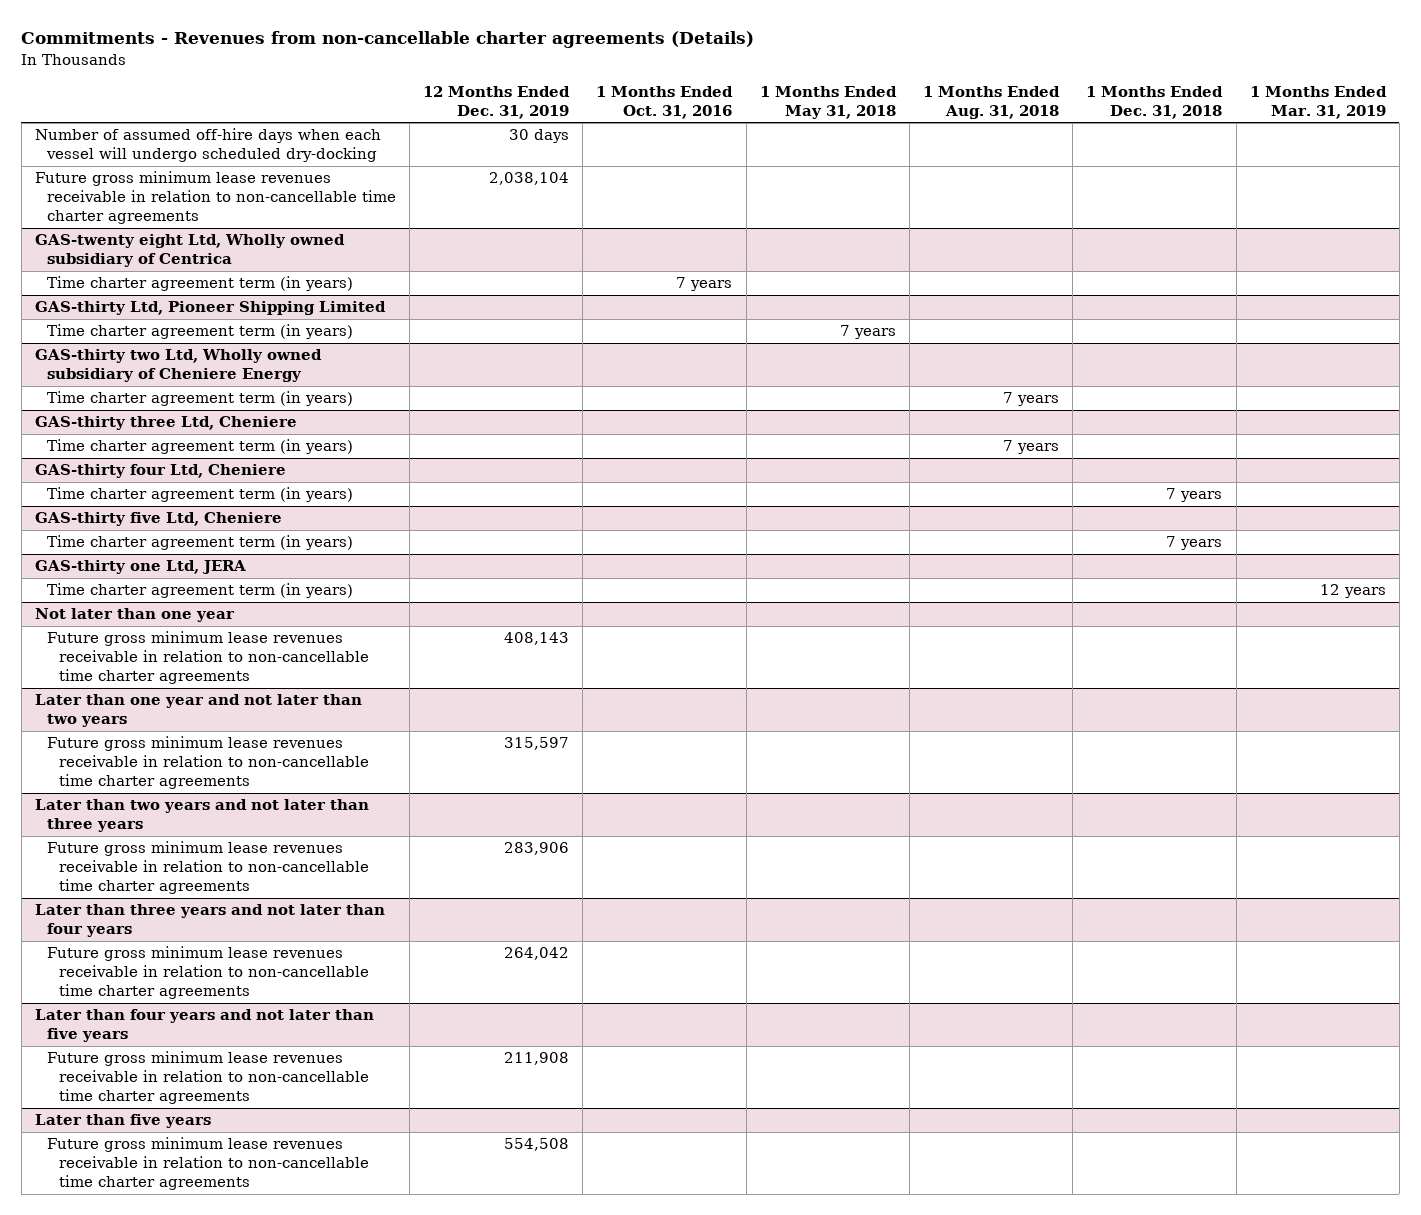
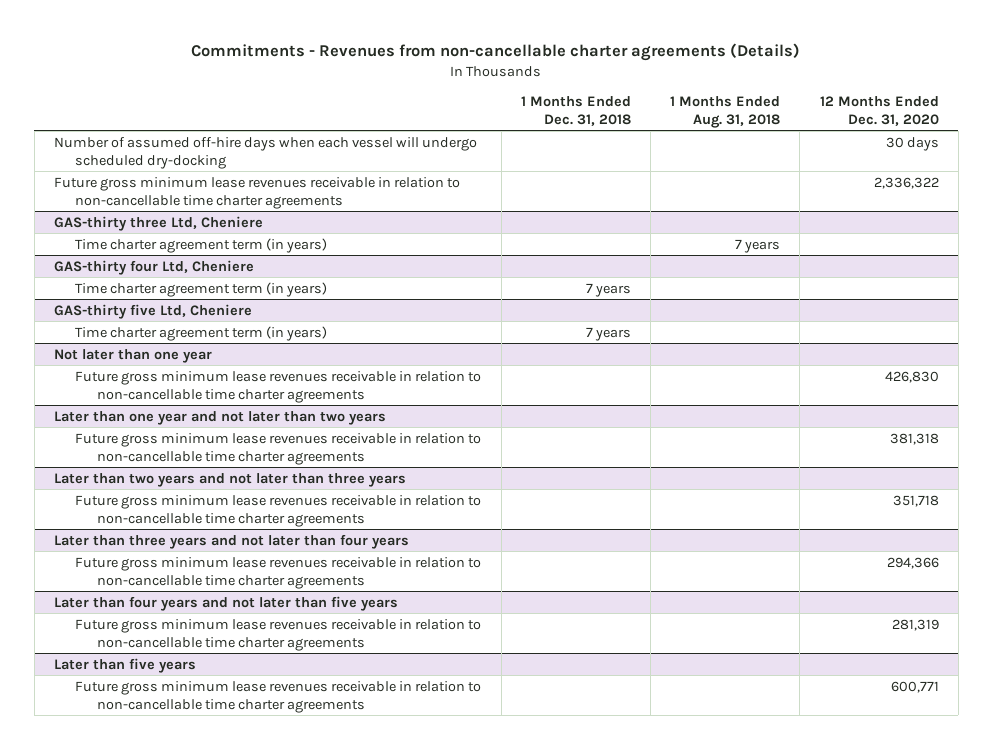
- | 12 Months Ended Dec. 31, 2019 | 1 Months Ended Oct. 31, 2016 | 1 Months Ended May 31, 2018 | 1 Months Ended Aug. 31, 2018 | 1 Months Ended Dec. 31, 2018 | 1 Months Ended Mar. 31, 2019
+ | 1 Months Ended Dec. 31, 2018 | 1 Months Ended Aug. 31, 2018 | 12 Months Ended Dec. 31, 2020
- GAS-twenty eight Ltd, Wholly owned subsidiary of Centrica
- Time charter agreement term (in years) | | 7 years | | | |
- GAS-thirty Ltd, Pioneer Shipping Limited
- Time charter agreement term (in years) | | | 7 years | | |
- GAS-thirty two Ltd, Wholly owned subsidiary of Cheniere Energy
- Time charter agreement term (in years) | | | | 7 years | |
- GAS-thirty one Ltd, JERA
- Time charter agreement term (in years) | | | | | | 12 years

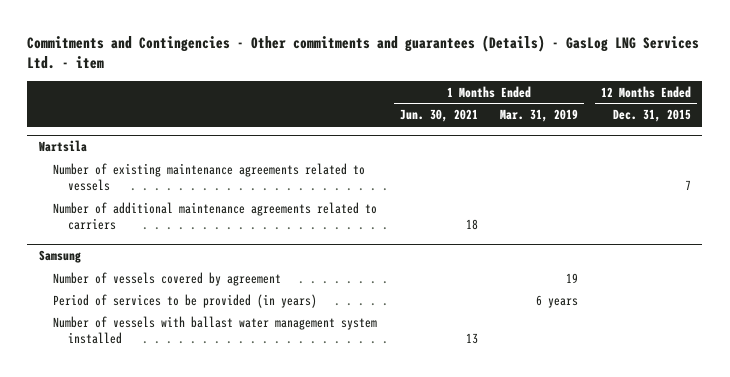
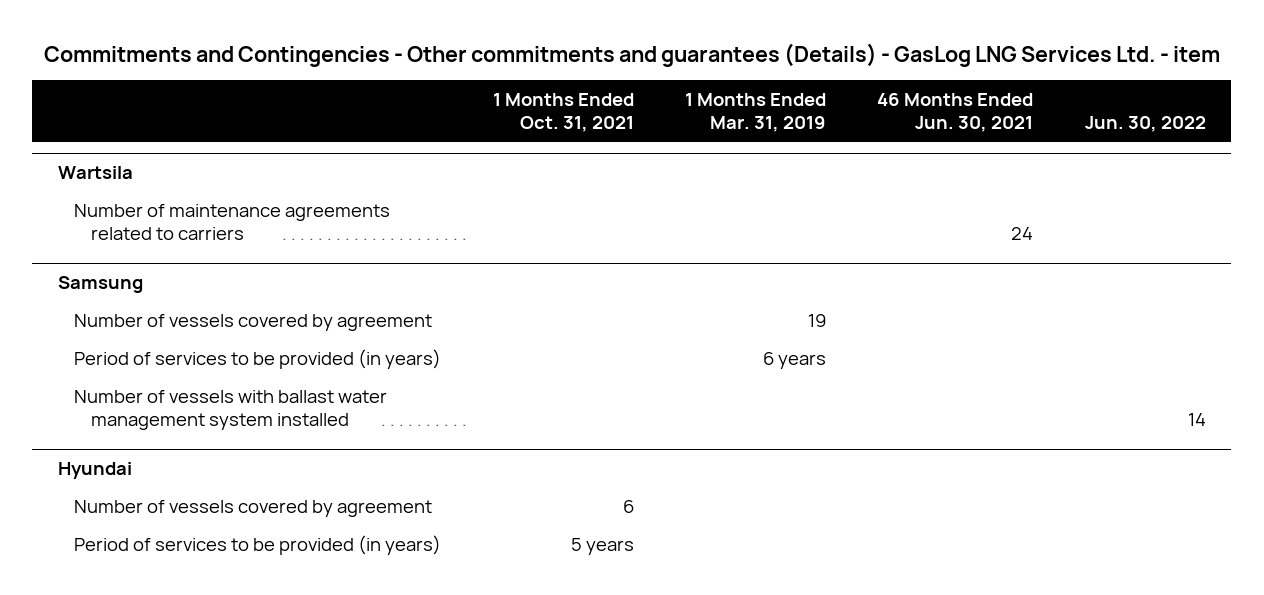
- | 1 Months Ended Jun. 30, 2021 | 1 Months Ended Mar. 31, 2019 | 12 Months Ended Dec. 31, 2015
+ | 1 Months Ended Oct. 31, 2021 | 1 Months Ended Mar. 31, 2019 | 46 Months Ended Jun. 30, 2021 | Jun. 30, 2022
@ Wartsila
- Number of existing maintenance agreements related to vessels | | | 7
- Number of additional maintenance agreements related to carriers | 18 | |
+ Number of maintenance agreements related to carriers | | | 24 |
+ Hyundai
+ Number of vessels covered by agreement | 6 | | |
+ Period of services to be provided (in years) | 5 years | | |

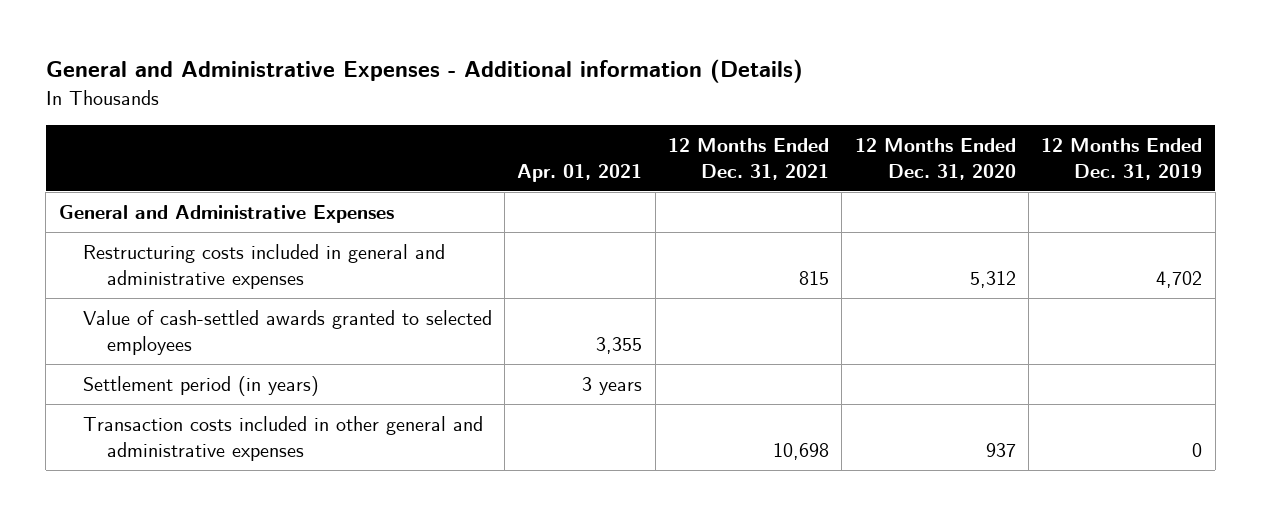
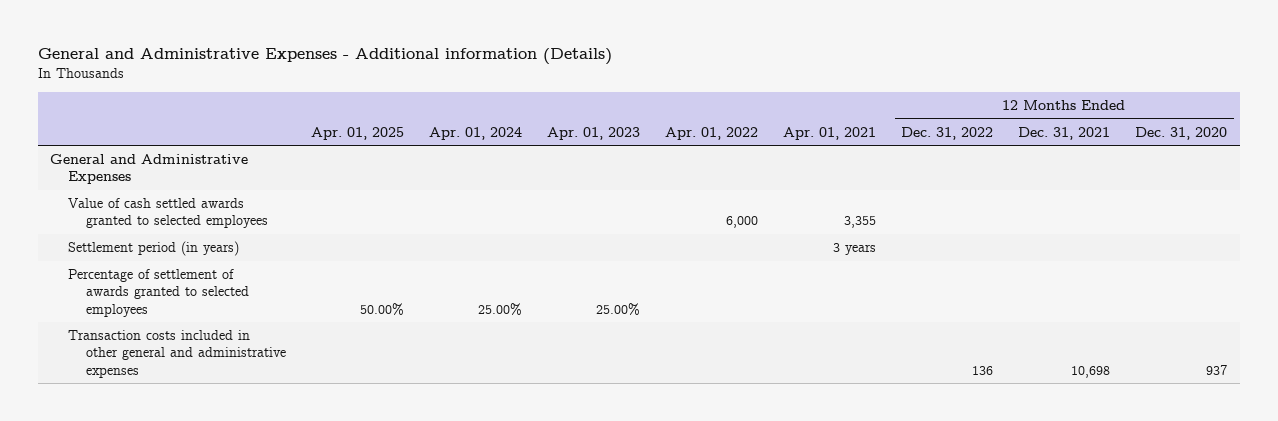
- | Apr. 01, 2021 | 12 Months Ended Dec. 31, 2021 | 12 Months Ended Dec. 31, 2020 | 12 Months Ended Dec. 31, 2019
+ | Apr. 01, 2025 | Apr. 01, 2024 | Apr. 01, 2023 | Apr. 01, 2022 | Apr. 01, 2021 | 12 Months Ended Dec. 31, 2022 | 12 Months Ended Dec. 31, 2021 | 12 Months Ended Dec. 31, 2020
- Restructuring costs included in general and administrative expenses | | 815 | 5,312 | 4,702
- Value of cash-settled awards granted to selected employees | 3,355 | | |
+ Value of cash settled awards granted to selected employees | | | | 6,000 | 3,355 | | |
+ Percentage of settlement of awards granted to selected employees | 50.00% | 25.00% | 25.00% | | | | |

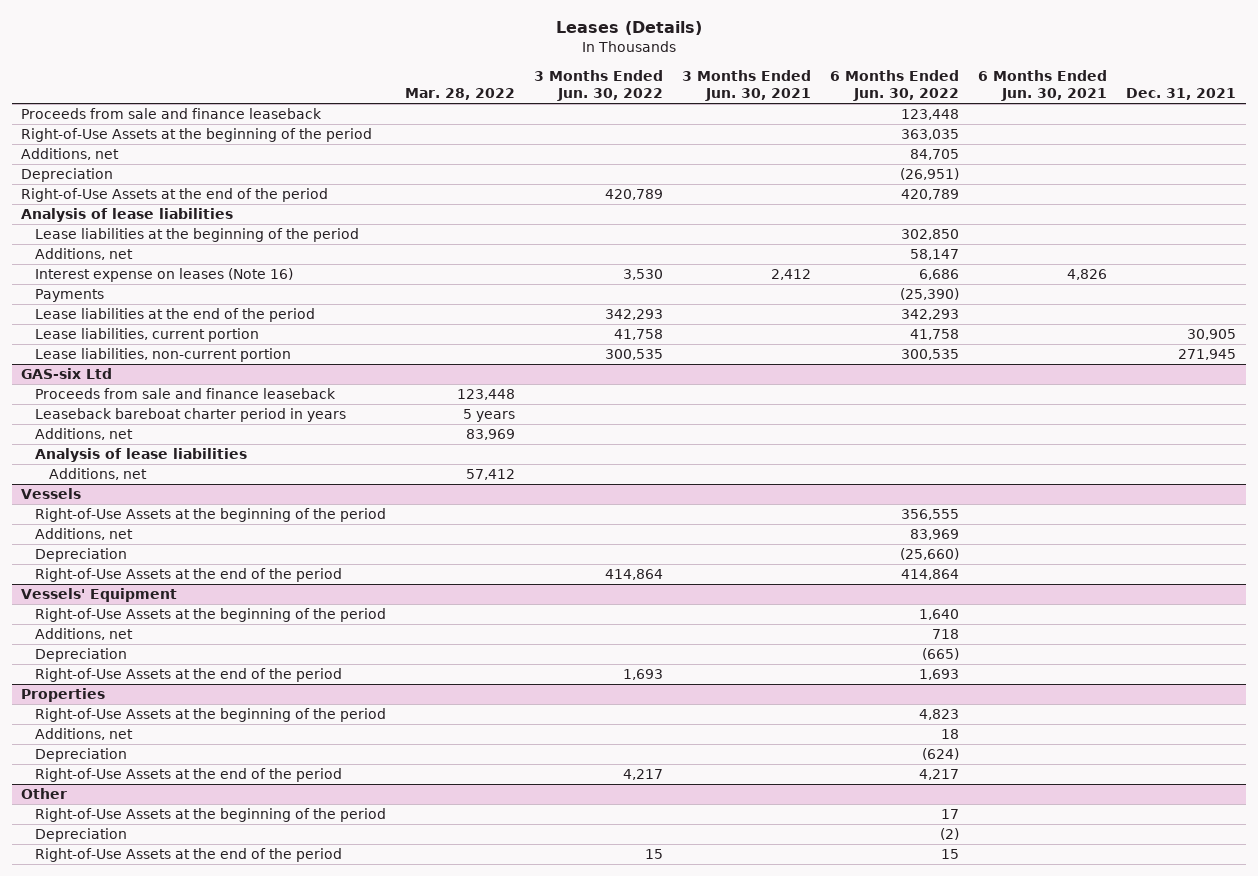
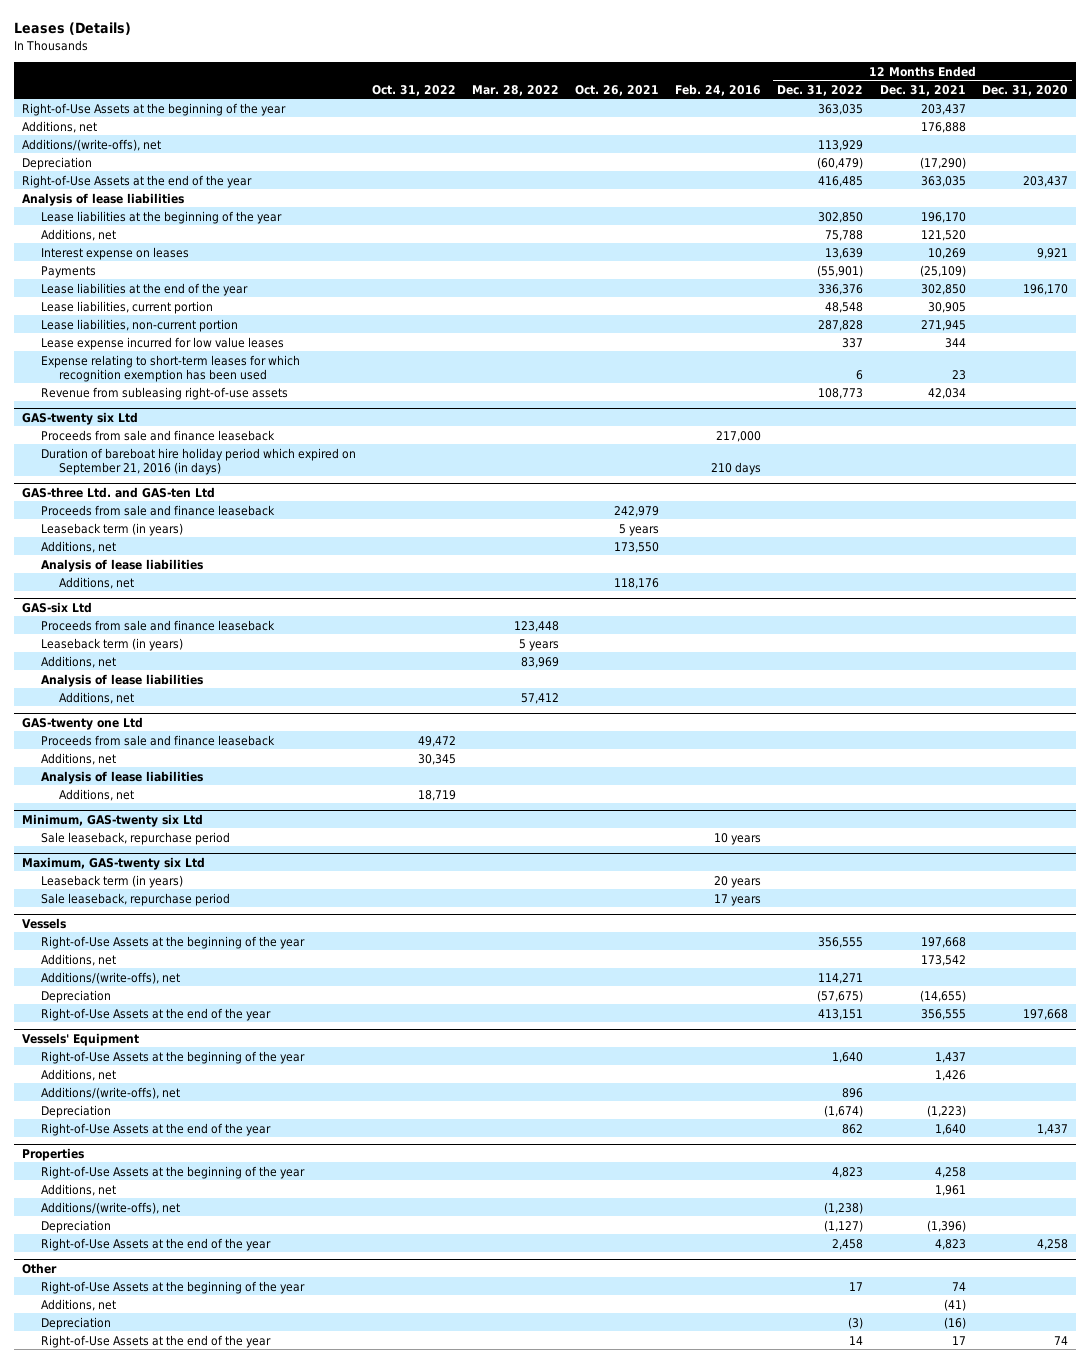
- | Mar. 28, 2022 | 3 Months Ended Jun. 30, 2022 | 3 Months Ended Jun. 30, 2021 | 6 Months Ended Jun. 30, 2022 | 6 Months Ended Jun. 30, 2021 | Dec. 31, 2021
+ | Oct. 31, 2022 | Mar. 28, 2022 | Oct. 26, 2021 | Feb. 24, 2016 | 12 Months Ended Dec. 31, 2022 | 12 Months Ended Dec. 31, 2021 | 12 Months Ended Dec. 31, 2020
- Proceeds from sale and finance leaseback | | | | 123,448 | |
- Right-of-Use Assets at the beginning of the period | | | | 363,035 | |
+ Right-of-Use Assets at the beginning of the year | | | | | 363,035 | 203,437 |
+ Additions/(write-offs), net | | | | | 113,929 | |
- Right-of-Use Assets at the end of the period | | 420,789 | | 420,789 | |
+ Right-of-Use Assets at the end of the year | | | | | 416,485 | 363,035 | 203,437
- Lease liabilities at the beginning of the period | | | | 302,850 | |
+ Lease liabilities at the beginning of the year | | | | | 302,850 | 196,170 |
- Interest expense on leases (Note 16) | | 3,530 | 2,412 | 6,686 | 4,826 |
+ Interest expense on leases | | | | | 13,639 | 10,269 | 9,921
- Lease liabilities at the end of the period | | 342,293 | | 342,293 | |
+ Lease liabilities at the end of the year | | | | | 336,376 | 302,850 | 196,170
+ Lease expense incurred for low value leases | | | | | 337 | 344 |
+ Expense relating to short-term leases for which recognition exemption has been used | | | | | 6 | 23 |
+ Revenue from subleasing right-of-use assets | | | | | 108,773 | 42,034 |
+ GAS-twenty six Ltd
+ Proceeds from sale and finance leaseback | | | | 217,000 | | |
+ Duration of bareboat hire holiday period which expired on September 21, 2016 (in days) | | | | 210 days | | |
+ GAS-three Ltd. and GAS-ten Ltd
+ Proceeds from sale and finance leaseback | | | 242,979 | | | |
+ Leaseback term (in years) | | | 5 years | | | |
+ Additions, net | | | 173,550 | | | |
+ Analysis of lease liabilities
+ Additions, net | | | 118,176 | | | |
@ GAS-six Ltd
- Leaseback bareboat charter period in years | 5 years | | | | |
+ Leaseback term (in years) | | 5 years | | | | |
+ GAS-twenty one Ltd
+ Proceeds from sale and finance leaseback | 49,472 | | | | | |
+ Additions, net | 30,345 | | | | | |
+ Analysis of lease liabilities
+ Additions, net | 18,719 | | | | | |
+ Minimum, GAS-twenty six Ltd
+ Sale leaseback, repurchase period | | | | 10 years | | |
+ Maximum, GAS-twenty six Ltd
+ Leaseback term (in years) | | | | 20 years | | |
+ Sale leaseback, repurchase period | | | | 17 years | | |
@ Vessels
- Right-of-Use Assets at the beginning of the period | | | | 356,555 | |
+ Right-of-Use Assets at the beginning of the year | | | | | 356,555 | 197,668 |
+ Additions/(write-offs), net | | | | | 114,271 | |
- Right-of-Use Assets at the end of the period | | 414,864 | | 414,864 | |
+ Right-of-Use Assets at the end of the year | | | | | 413,151 | 356,555 | 197,668
@ Vessels' Equipment
- Right-of-Use Assets at the beginning of the period | | | | 1,640 | |
+ Right-of-Use Assets at the beginning of the year | | | | | 1,640 | 1,437 |
+ Additions/(write-offs), net | | | | | 896 | |
- Right-of-Use Assets at the end of the period | | 1,693 | | 1,693 | |
+ Right-of-Use Assets at the end of the year | | | | | 862 | 1,640 | 1,437
@ Properties
- Right-of-Use Assets at the beginning of the period | | | | 4,823 | |
+ Right-of-Use Assets at the beginning of the year | | | | | 4,823 | 4,258 |
+ Additions/(write-offs), net | | | | | (1,238) | |
- Right-of-Use Assets at the end of the period | | 4,217 | | 4,217 | |
+ Right-of-Use Assets at the end of the year | | | | | 2,458 | 4,823 | 4,258
@ Other
- Right-of-Use Assets at the beginning of the period | | | | 17 | |
+ Right-of-Use Assets at the beginning of the year | | | | | 17 | 74 |
+ Additions, net | | | | | | (41) |
- Right-of-Use Assets at the end of the period | | 15 | | 15 | |
+ Right-of-Use Assets at the end of the year | | | | | 14 | 17 | 74

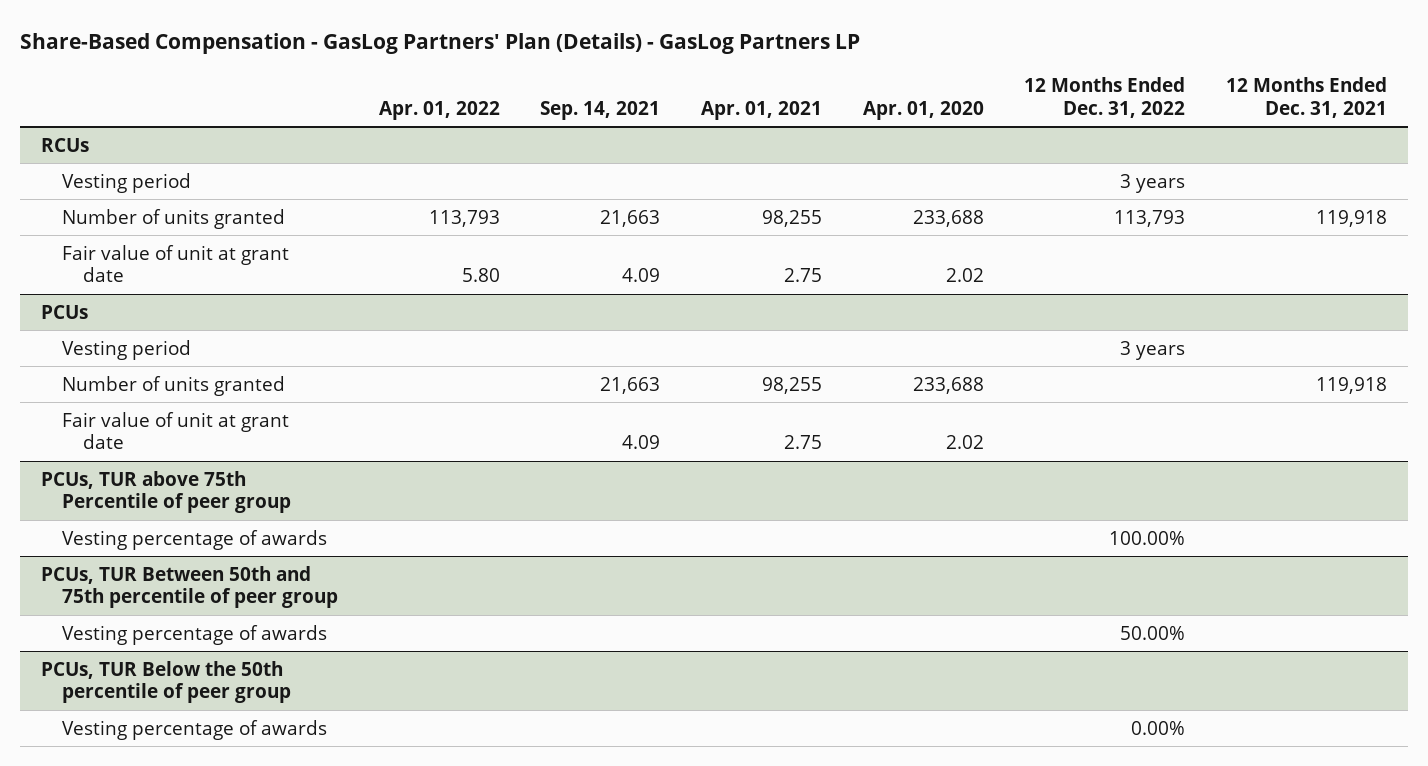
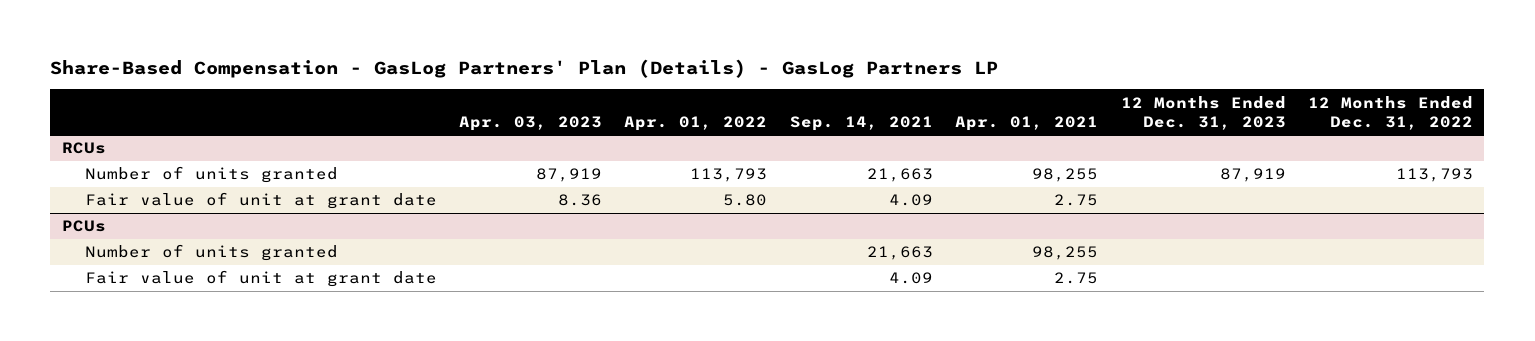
- | Apr. 01, 2022 | Sep. 14, 2021 | Apr. 01, 2021 | Apr. 01, 2020 | 12 Months Ended Dec. 31, 2022 | 12 Months Ended Dec. 31, 2021
+ | Apr. 03, 2023 | Apr. 01, 2022 | Sep. 14, 2021 | Apr. 01, 2021 | 12 Months Ended Dec. 31, 2023 | 12 Months Ended Dec. 31, 2022
@ RCUs
- Vesting period | | | | | 3 years |
@ PCUs
- Vesting period | | | | | 3 years |
- PCUs, TUR above 75th Percentile of peer group
- Vesting percentage of awards | | | | | 100.00% |
- PCUs, TUR Between 50th and 75th percentile of peer group
- Vesting percentage of awards | | | | | 50.00% |
- PCUs, TUR Below the 50th percentile of peer group
- Vesting percentage of awards | | | | | 0.00% |

